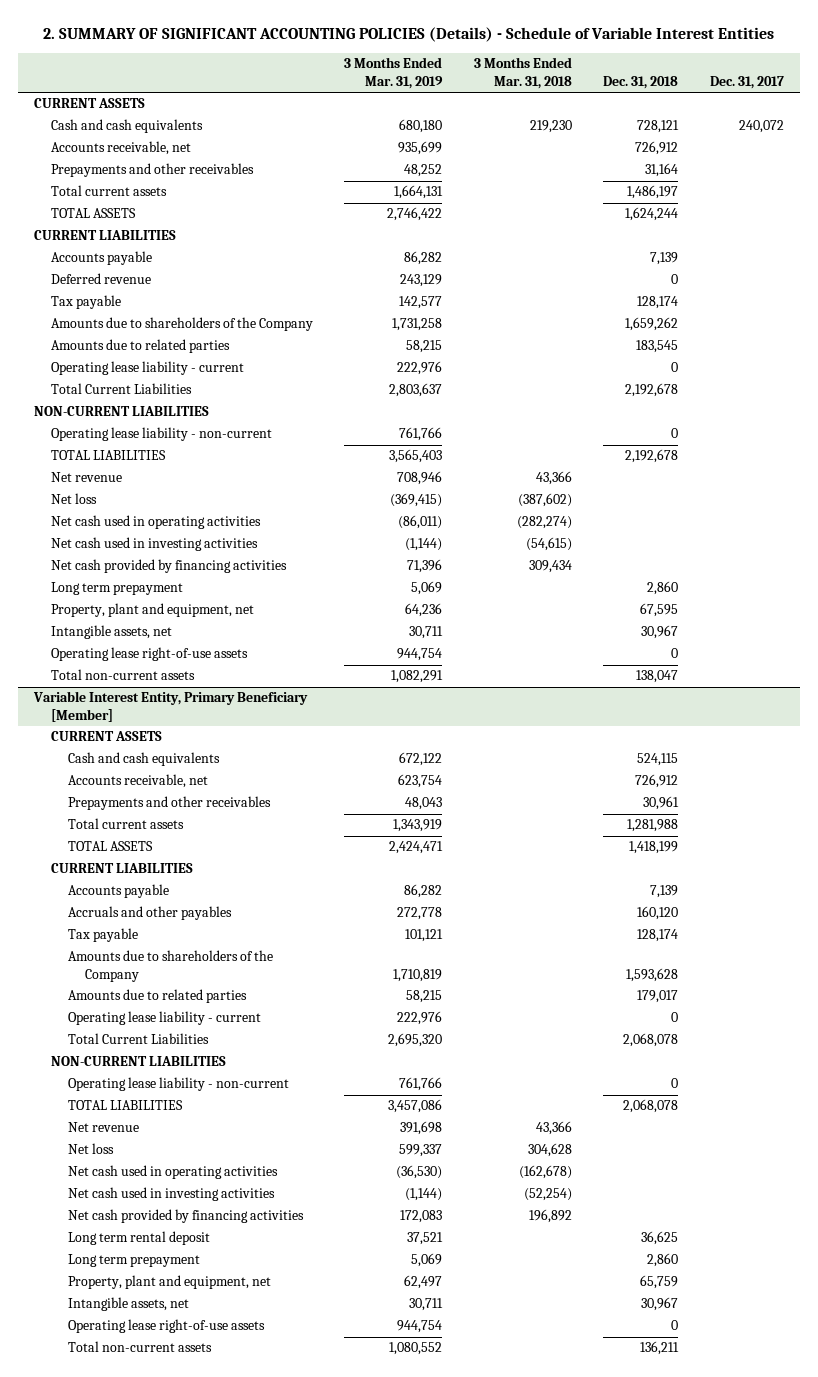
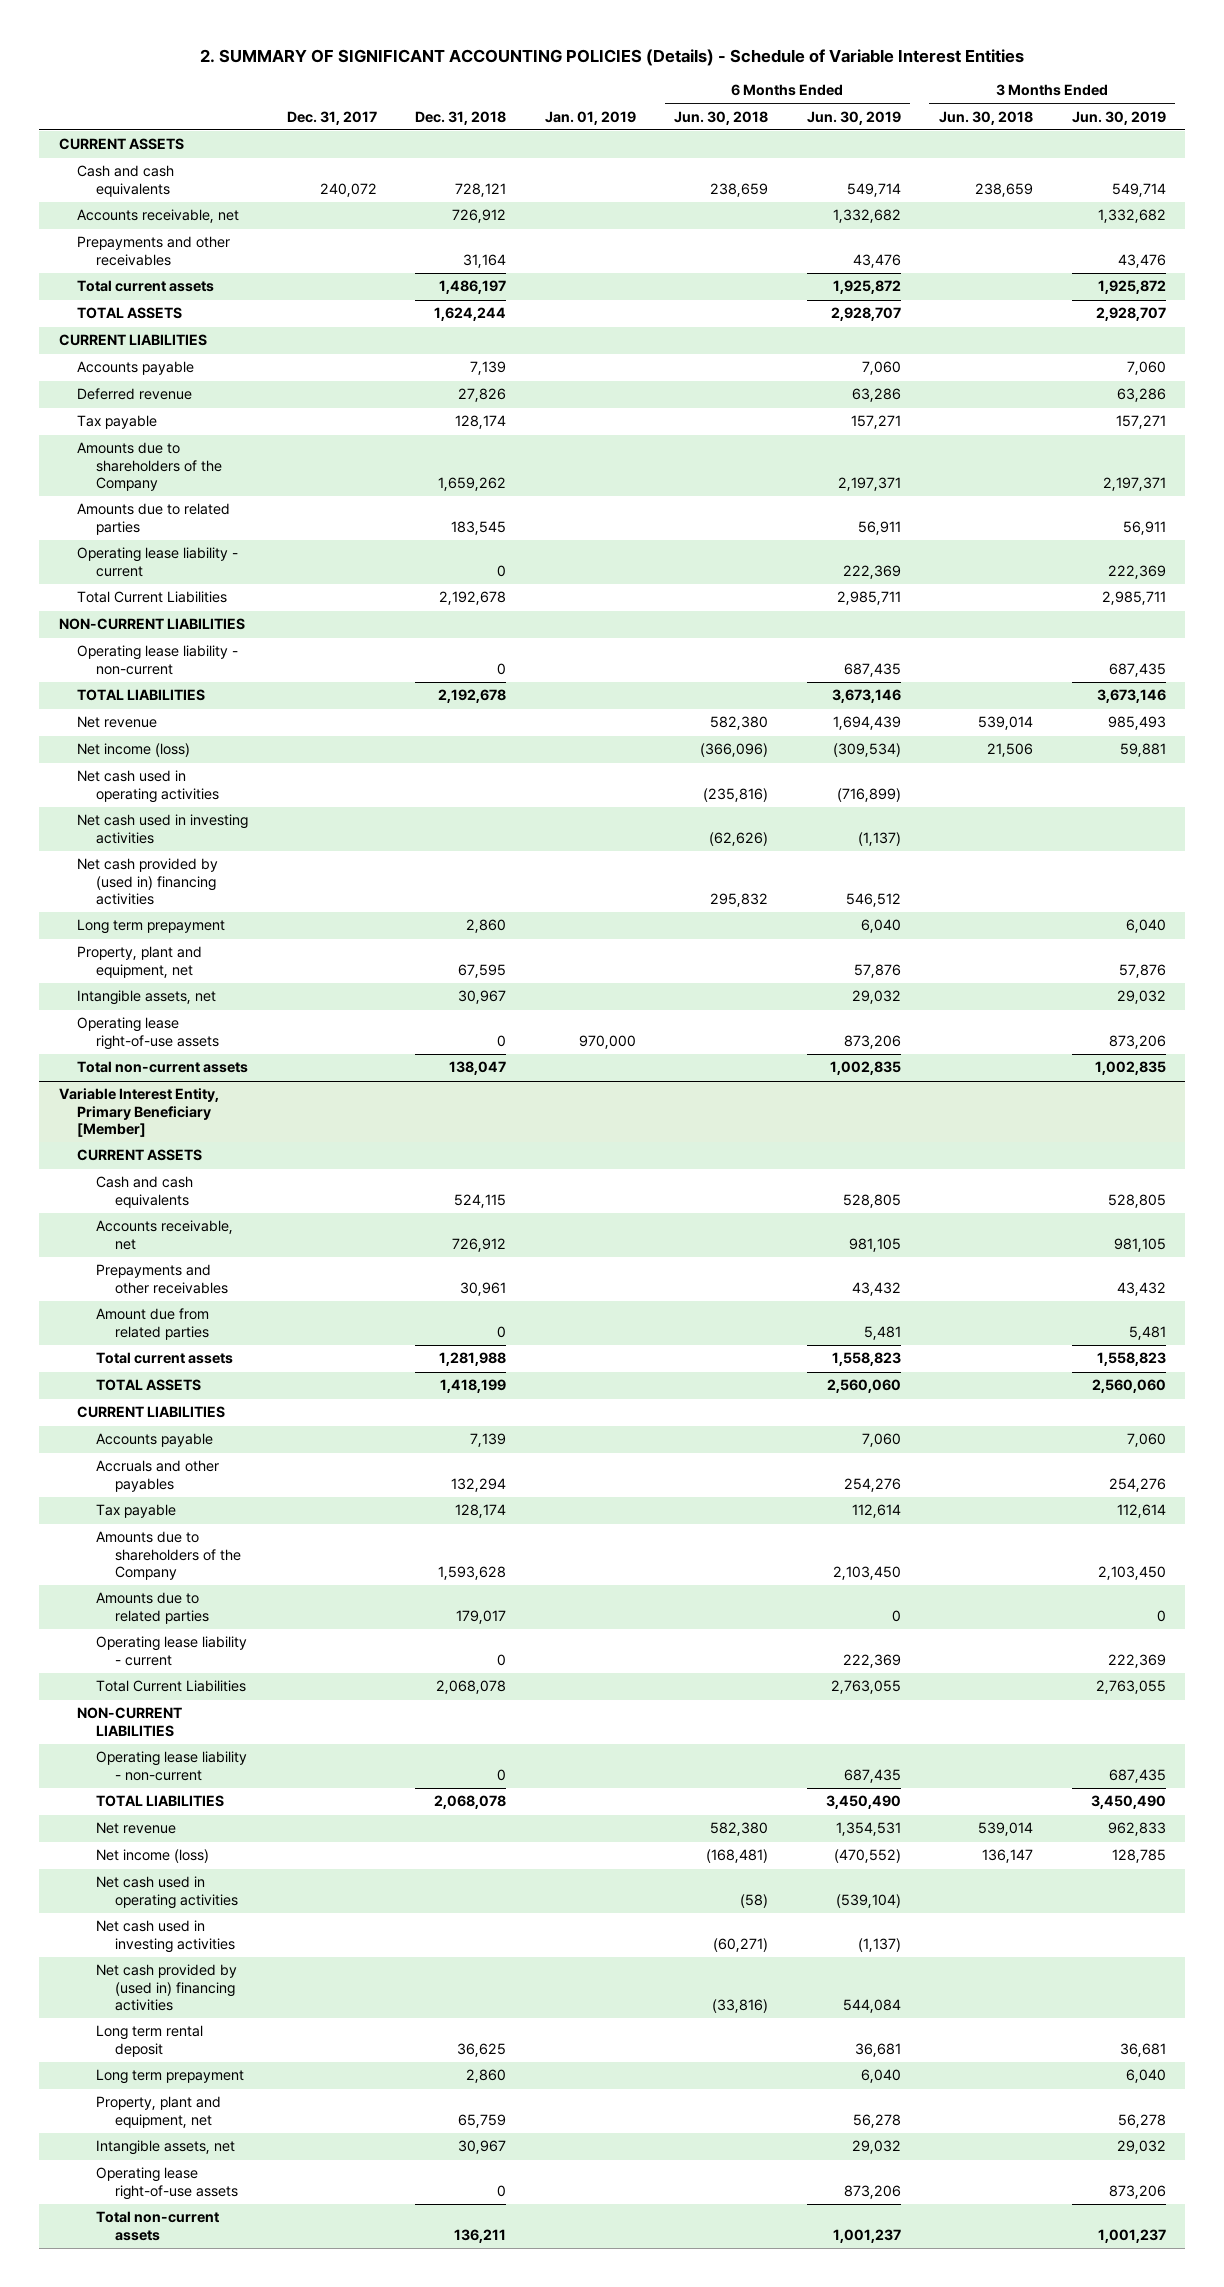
- | 3 Months Ended Mar. 31, 2019 | 3 Months Ended Mar. 31, 2018 | Dec. 31, 2018 | Dec. 31, 2017
+ | Dec. 31, 2017 | Dec. 31, 2018 | Jan. 01, 2019 | 6 Months Ended Jun. 30, 2018 | 6 Months Ended Jun. 30, 2019 | 3 Months Ended Jun. 30, 2018 | 3 Months Ended Jun. 30, 2019
- Deferred revenue | 243,129 | | 0 |
+ Deferred revenue | | 27,826 | | | 63,286 | | 63,286
- Net loss | (369,415) | (387,602) | |
+ Net income (loss) | | | | (366,096) | (309,534) | 21,506 | 59,881
- Net cash provided by financing activities | 71,396 | 309,434 | |
+ Net cash provided by (used in) financing activities | | | | 295,832 | 546,512 | |
@ Variable Interest Entity, Primary Beneficiary [Member]
+ Amount due from related parties | | 0 | | | 5,481 | | 5,481
- Accruals and other payables | 272,778 | | 160,120 |
+ Accruals and other payables | | 132,294 | | | 254,276 | | 254,276
- Net loss | 599,337 | 304,628 | |
+ Net income (loss) | | | | (168,481) | (470,552) | 136,147 | 128,785
- Net cash provided by financing activities | 172,083 | 196,892 | |
+ Net cash provided by (used in) financing activities | | | | (33,816) | 544,084 | |

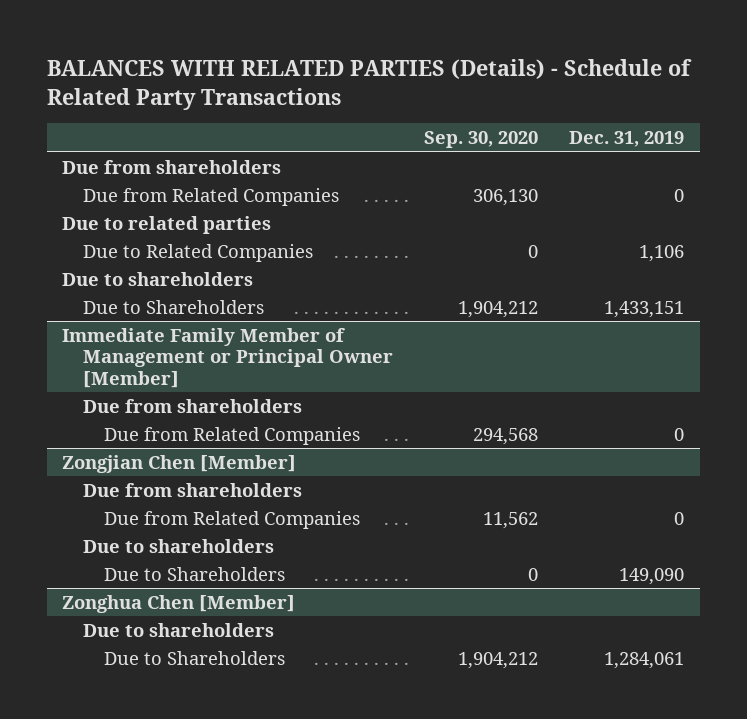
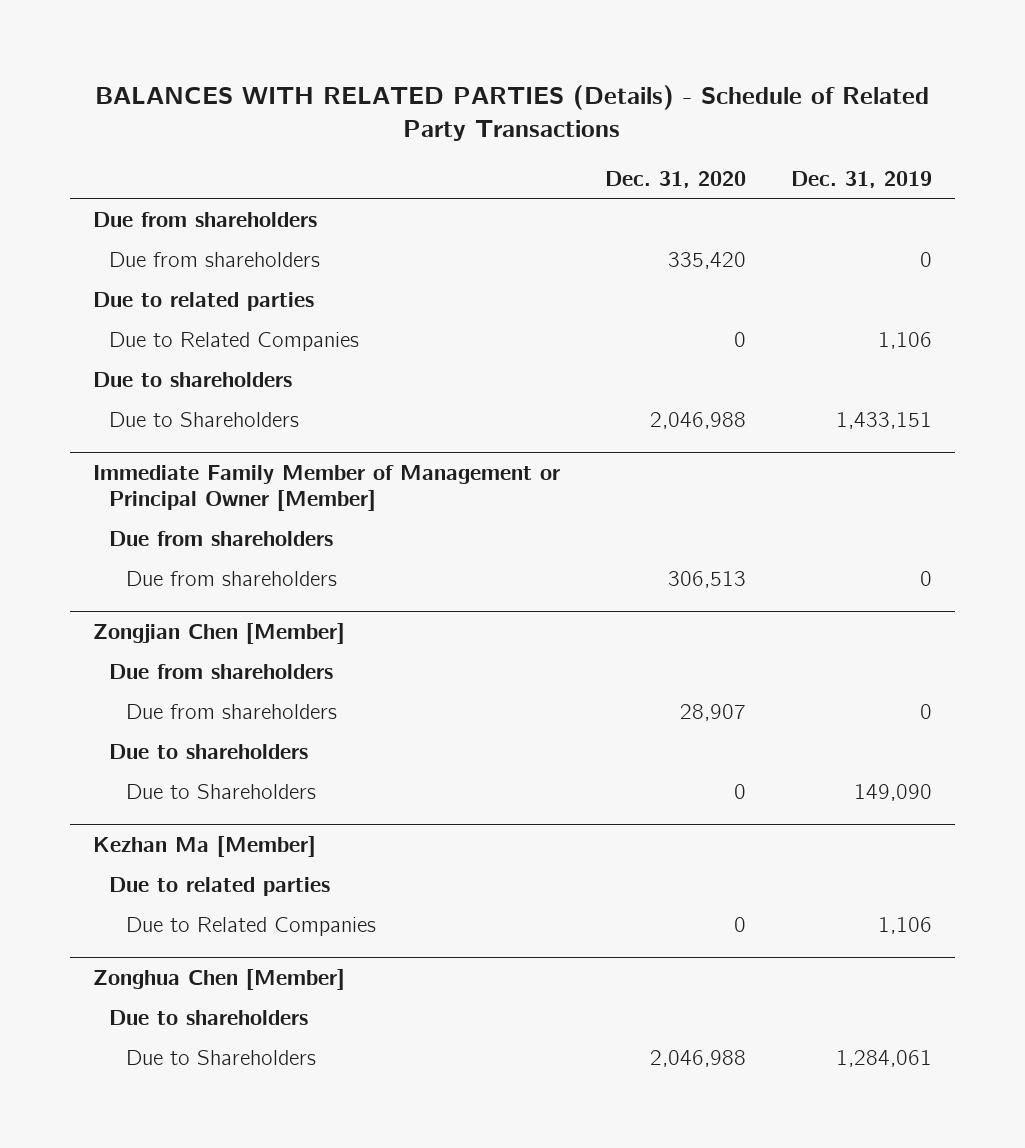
- | Sep. 30, 2020 | Dec. 31, 2019
+ | Dec. 31, 2020 | Dec. 31, 2019
- Due from Related Companies | 306,130 | 0
+ Due from shareholders | 335,420 | 0
@ Immediate Family Member of Management or Principal Owner [Member]
- Due from Related Companies | 294,568 | 0
+ Due from shareholders | 306,513 | 0
@ Zongjian Chen [Member]
- Due from Related Companies | 11,562 | 0
+ Due from shareholders | 28,907 | 0
+ Kezhan Ma [Member]
+ Due to related parties
+ Due to Related Companies | 0 | 1,106

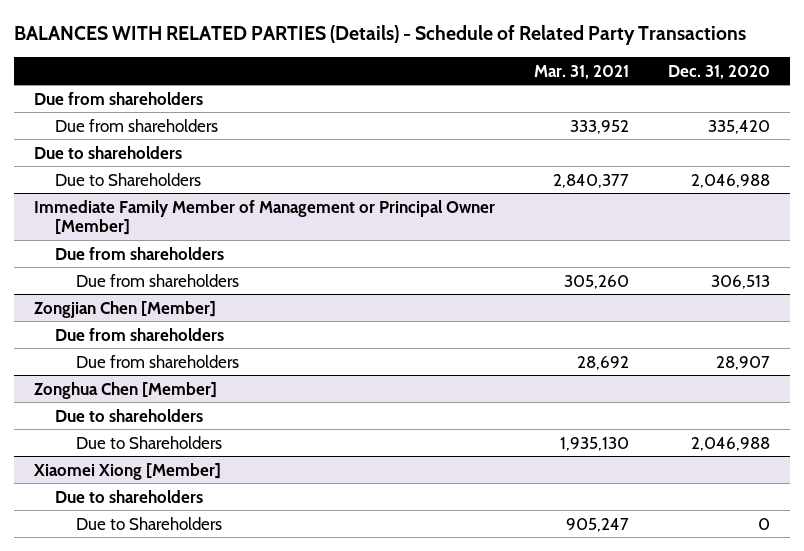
- | Dec. 31, 2020 | Dec. 31, 2019
+ | Mar. 31, 2021 | Dec. 31, 2020
- Due to related parties
- Due to Related Companies | 0 | 1,106
@ Zongjian Chen [Member]
- Due to shareholders
- Due to Shareholders | 0 | 149,090
- Kezhan Ma [Member]
- Due to related parties
- Due to Related Companies | 0 | 1,106
+ Xiaomei Xiong [Member]
+ Due to shareholders
+ Due to Shareholders | 905,247 | 0

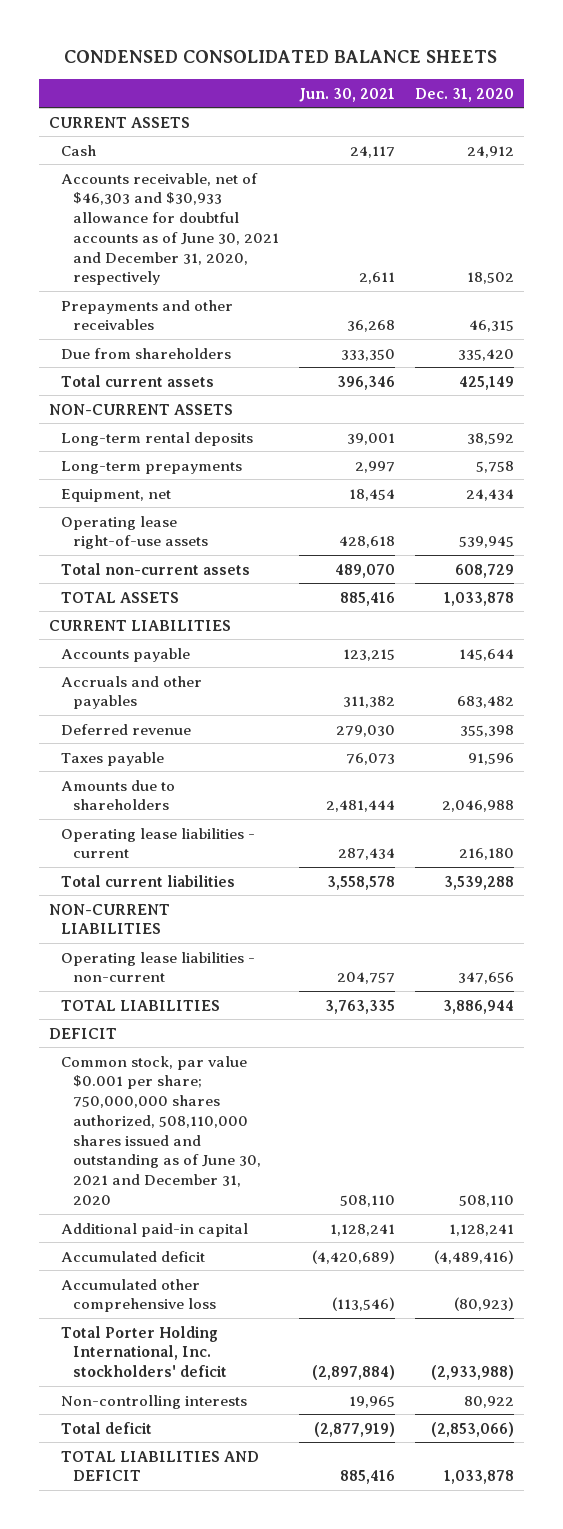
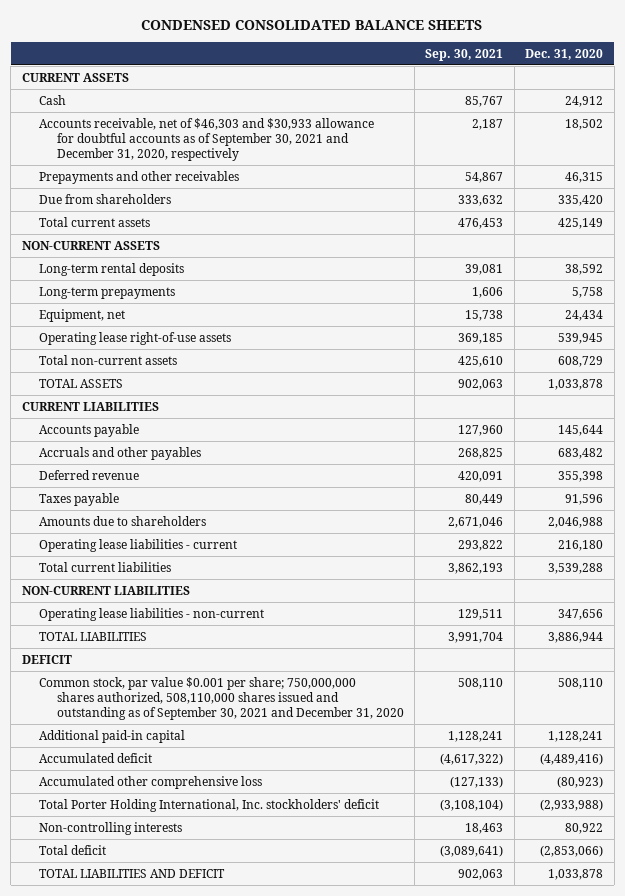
- | Jun. 30, 2021 | Dec. 31, 2020
+ | Sep. 30, 2021 | Dec. 31, 2020
- Accounts receivable, net of $46,303 and $30,933 allowance for doubtful accounts as of June 30, 2021 and December 31, 2020, respectively | 2,611 | 18,502
+ Accounts receivable, net of $46,303 and $30,933 allowance for doubtful accounts as of September 30, 2021 and December 31, 2020, respectively | 2,187 | 18,502
- Common stock, par value $0.001 per share; 750,000,000 shares authorized, 508,110,000 shares issued and outstanding as of June 30, 2021 and December 31, 2020 | 508,110 | 508,110
+ Common stock, par value $0.001 per share; 750,000,000 shares authorized, 508,110,000 shares issued and outstanding as of September 30, 2021 and December 31, 2020 | 508,110 | 508,110

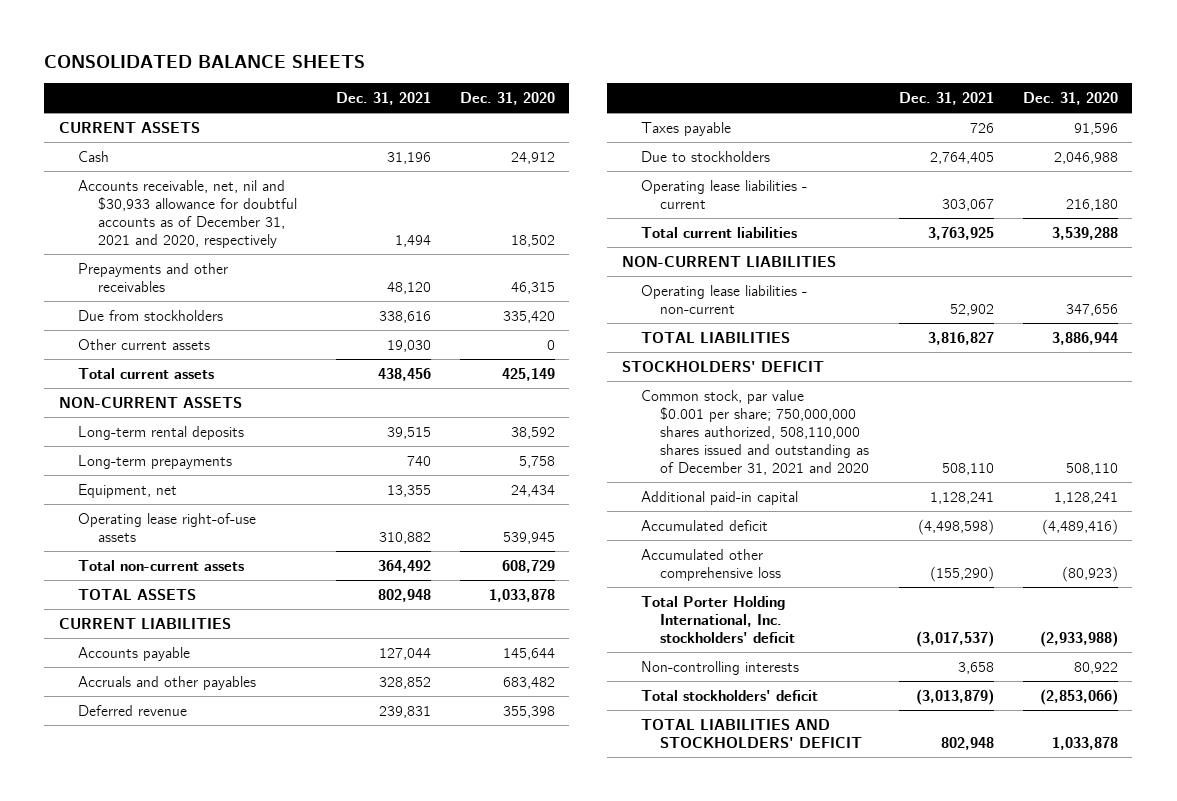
- CONDENSED CONSOLIDATED BALANCE SHEETS
+ CONSOLIDATED BALANCE SHEETS
- | Sep. 30, 2021 | Dec. 31, 2020
+ | Dec. 31, 2021 | Dec. 31, 2020
- Accounts receivable, net of $46,303 and $30,933 allowance for doubtful accounts as of September 30, 2021 and December 31, 2020, respectively | 2,187 | 18,502
+ Accounts receivable, net, nil and $30,933 allowance for doubtful accounts as of December 31, 2021 and 2020, respectively | 1,494 | 18,502
- Due from shareholders | 333,632 | 335,420
+ Due from stockholders | 338,616 | 335,420
+ Other current assets | 19,030 | 0
- Amounts due to shareholders | 2,671,046 | 2,046,988
+ Due to stockholders | 2,764,405 | 2,046,988
- DEFICIT
- Common stock, par value $0.001 per share; 750,000,000 shares authorized, 508,110,000 shares issued and outstanding as of September 30, 2021 and December 31, 2020 | 508,110 | 508,110
+ STOCKHOLDERS' DEFICIT
+ Common stock, par value $0.001 per share; 750,000,000 shares authorized, 508,110,000 shares issued and outstanding as of December 31, 2021 and 2020 | 508,110 | 508,110
- Total deficit | (3,089,641) | (2,853,066)
- TOTAL LIABILITIES AND DEFICIT | 902,063 | 1,033,878
+ Total stockholders' deficit | (3,013,879) | (2,853,066)
+ TOTAL LIABILITIES AND STOCKHOLDERS' DEFICIT | 802,948 | 1,033,878

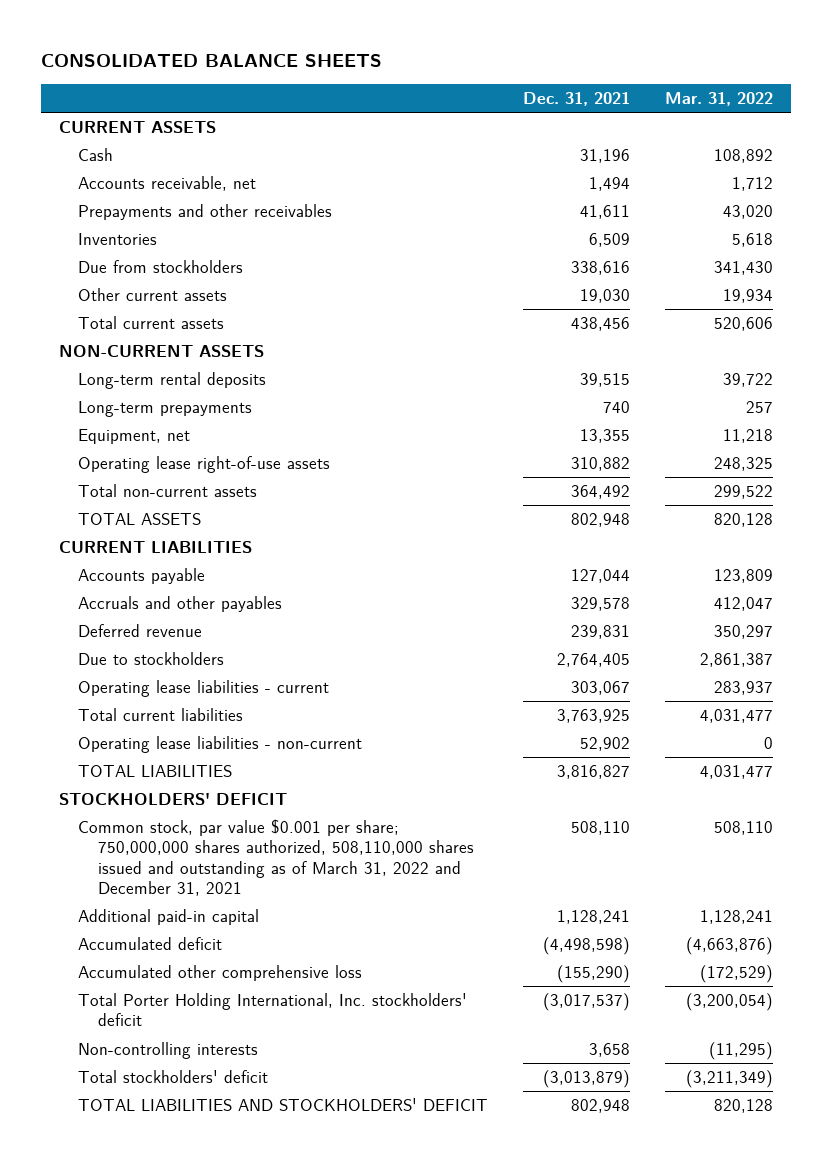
- | Dec. 31, 2021 | Dec. 31, 2020
+ | Dec. 31, 2021 | Mar. 31, 2022
- Accounts receivable, net, nil and $30,933 allowance for doubtful accounts as of December 31, 2021 and 2020, respectively | 1,494 | 18,502
- Prepayments and other receivables | 48,120 | 46,315
+ Accounts receivable, net | 1,494 | 1,712
+ Prepayments and other receivables | 41,611 | 43,020
+ Inventories | 6,509 | 5,618
- Accruals and other payables | 328,852 | 683,482
+ Accruals and other payables | 329,578 | 412,047
- Taxes payable | 726 | 91,596
- NON-CURRENT LIABILITIES
- Common stock, par value $0.001 per share; 750,000,000 shares authorized, 508,110,000 shares issued and outstanding as of December 31, 2021 and 2020 | 508,110 | 508,110
+ Common stock, par value $0.001 per share; 750,000,000 shares authorized, 508,110,000 shares issued and outstanding as of March 31, 2022 and December 31, 2021 | 508,110 | 508,110

